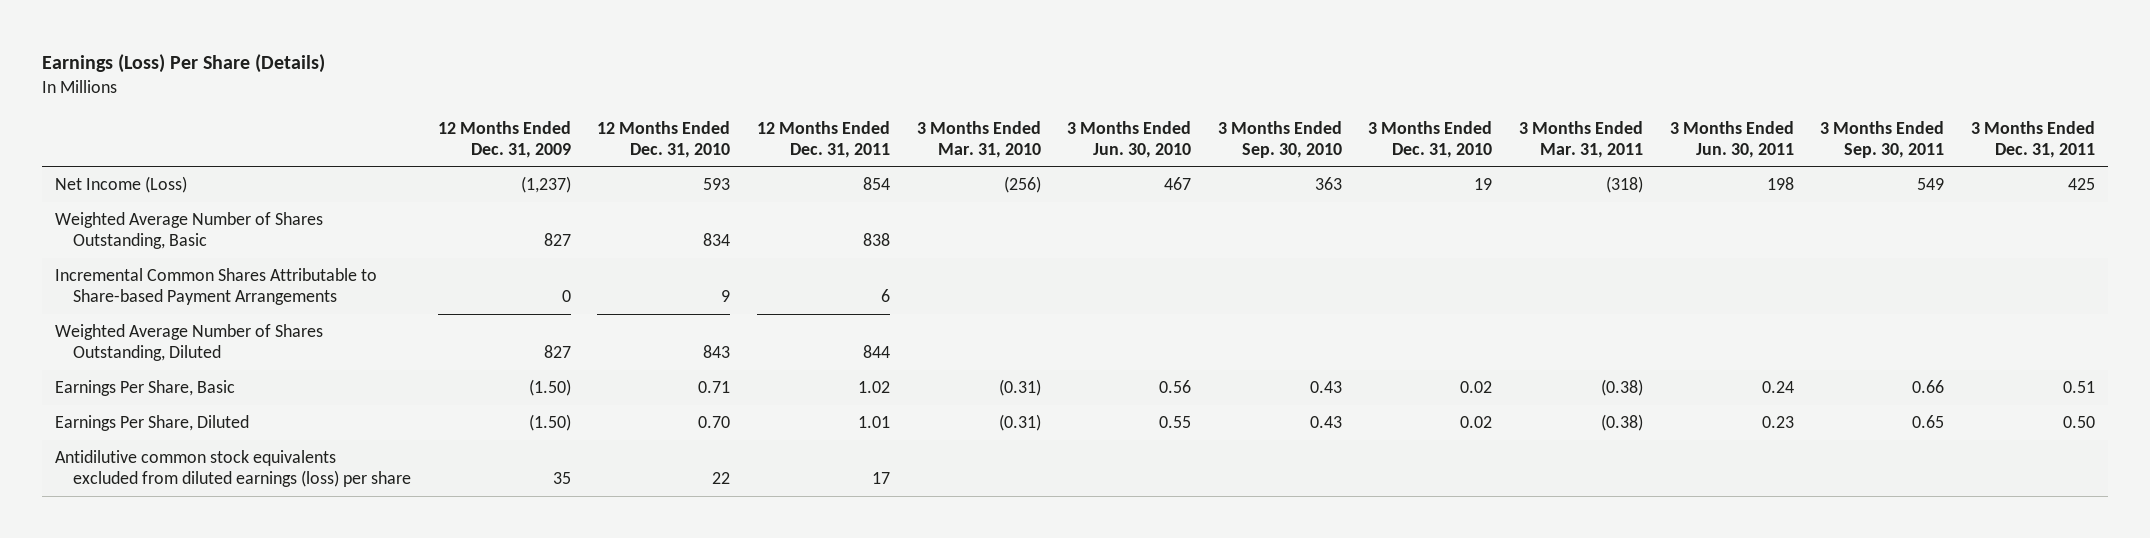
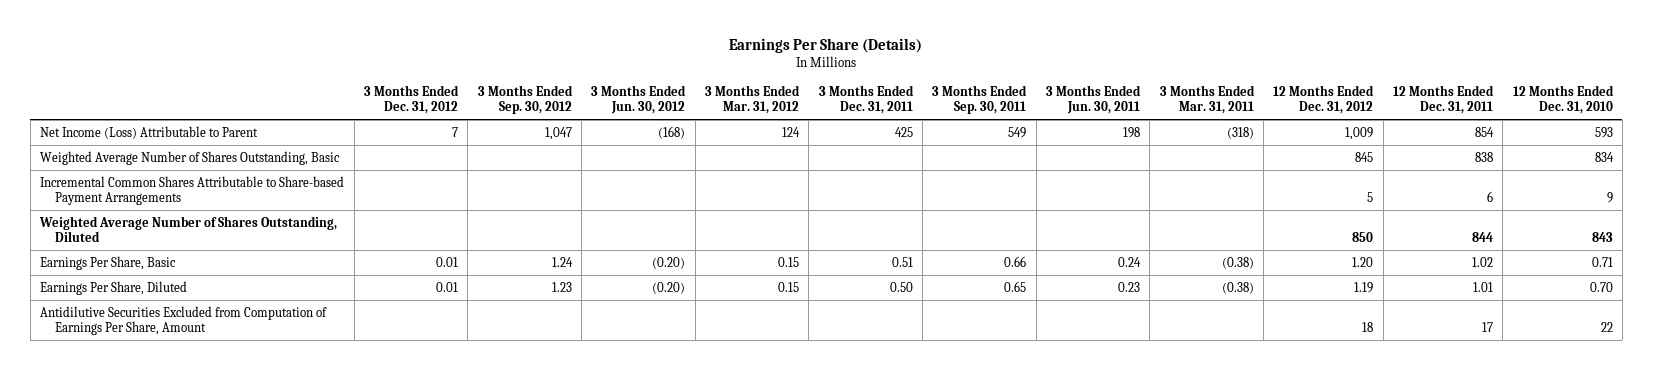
- Earnings (Loss) Per Share (Details)
+ Earnings Per Share (Details)
- | 12 Months Ended Dec. 31, 2009 | 12 Months Ended Dec. 31, 2010 | 12 Months Ended Dec. 31, 2011 | 3 Months Ended Mar. 31, 2010 | 3 Months Ended Jun. 30, 2010 | 3 Months Ended Sep. 30, 2010 | 3 Months Ended Dec. 31, 2010 | 3 Months Ended Mar. 31, 2011 | 3 Months Ended Jun. 30, 2011 | 3 Months Ended Sep. 30, 2011 | 3 Months Ended Dec. 31, 2011
+ | 3 Months Ended Dec. 31, 2012 | 3 Months Ended Sep. 30, 2012 | 3 Months Ended Jun. 30, 2012 | 3 Months Ended Mar. 31, 2012 | 3 Months Ended Dec. 31, 2011 | 3 Months Ended Sep. 30, 2011 | 3 Months Ended Jun. 30, 2011 | 3 Months Ended Mar. 31, 2011 | 12 Months Ended Dec. 31, 2012 | 12 Months Ended Dec. 31, 2011 | 12 Months Ended Dec. 31, 2010
- Net Income (Loss) | (1,237) | 593 | 854 | (256) | 467 | 363 | 19 | (318) | 198 | 549 | 425
+ Net Income (Loss) Attributable to Parent | 7 | 1,047 | (168) | 124 | 425 | 549 | 198 | (318) | 1,009 | 854 | 593
- Antidilutive common stock equivalents excluded from diluted earnings (loss) per share | 35 | 22 | 17 | | | | | | | |
+ Antidilutive Securities Excluded from Computation of Earnings Per Share, Amount | | | | | | | | | 18 | 17 | 22

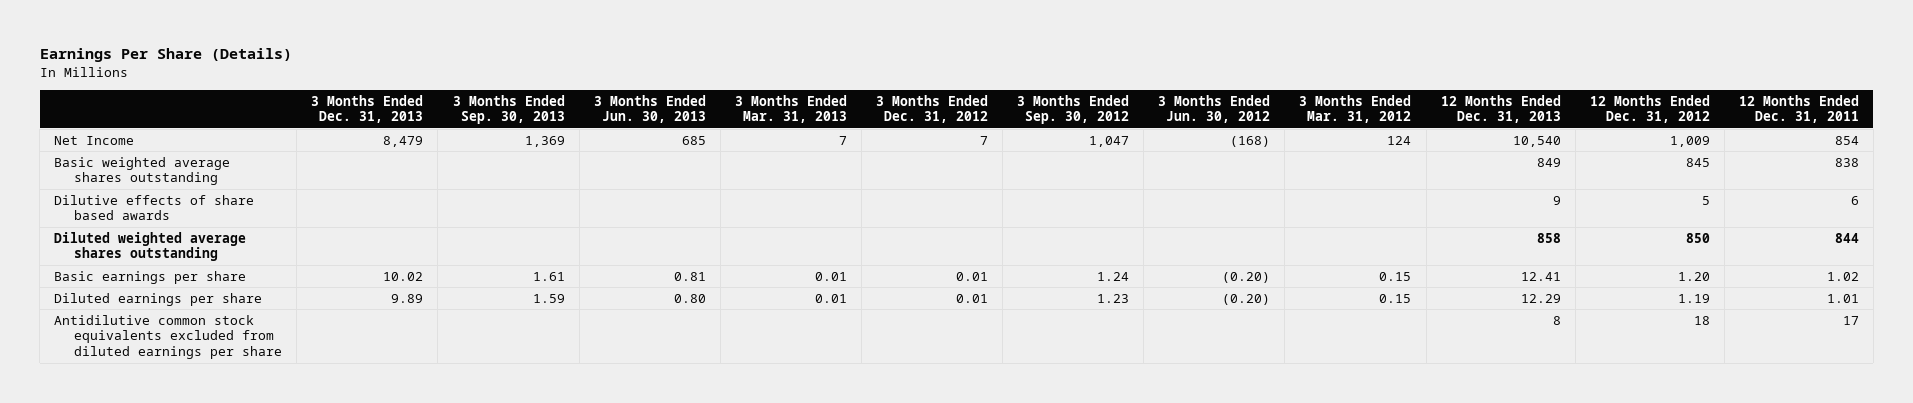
- | 3 Months Ended Dec. 31, 2012 | 3 Months Ended Sep. 30, 2012 | 3 Months Ended Jun. 30, 2012 | 3 Months Ended Mar. 31, 2012 | 3 Months Ended Dec. 31, 2011 | 3 Months Ended Sep. 30, 2011 | 3 Months Ended Jun. 30, 2011 | 3 Months Ended Mar. 31, 2011 | 12 Months Ended Dec. 31, 2012 | 12 Months Ended Dec. 31, 2011 | 12 Months Ended Dec. 31, 2010
+ | 3 Months Ended Dec. 31, 2013 | 3 Months Ended Sep. 30, 2013 | 3 Months Ended Jun. 30, 2013 | 3 Months Ended Mar. 31, 2013 | 3 Months Ended Dec. 31, 2012 | 3 Months Ended Sep. 30, 2012 | 3 Months Ended Jun. 30, 2012 | 3 Months Ended Mar. 31, 2012 | 12 Months Ended Dec. 31, 2013 | 12 Months Ended Dec. 31, 2012 | 12 Months Ended Dec. 31, 2011
- Net Income (Loss) Attributable to Parent | 7 | 1,047 | (168) | 124 | 425 | 549 | 198 | (318) | 1,009 | 854 | 593
- Weighted Average Number of Shares Outstanding, Basic | | | | | | | | | 845 | 838 | 834
- Incremental Common Shares Attributable to Share-based Payment Arrangements | | | | | | | | | 5 | 6 | 9
- Weighted Average Number of Shares Outstanding, Diluted | | | | | | | | | 850 | 844 | 843
- Earnings Per Share, Basic | 0.01 | 1.24 | (0.20) | 0.15 | 0.51 | 0.66 | 0.24 | (0.38) | 1.20 | 1.02 | 0.71
- Earnings Per Share, Diluted | 0.01 | 1.23 | (0.20) | 0.15 | 0.50 | 0.65 | 0.23 | (0.38) | 1.19 | 1.01 | 0.70
- Antidilutive Securities Excluded from Computation of Earnings Per Share, Amount | | | | | | | | | 18 | 17 | 22
+ Net Income | 8,479 | 1,369 | 685 | 7 | 7 | 1,047 | (168) | 124 | 10,540 | 1,009 | 854
+ Basic weighted average shares outstanding | | | | | | | | | 849 | 845 | 838
+ Dilutive effects of share based awards | | | | | | | | | 9 | 5 | 6
+ Diluted weighted average shares outstanding | | | | | | | | | 858 | 850 | 844
+ Basic earnings per share | 10.02 | 1.61 | 0.81 | 0.01 | 0.01 | 1.24 | (0.20) | 0.15 | 12.41 | 1.20 | 1.02
+ Diluted earnings per share | 9.89 | 1.59 | 0.80 | 0.01 | 0.01 | 1.23 | (0.20) | 0.15 | 12.29 | 1.19 | 1.01
+ Antidilutive common stock equivalents excluded from diluted earnings per share | | | | | | | | | 8 | 18 | 17

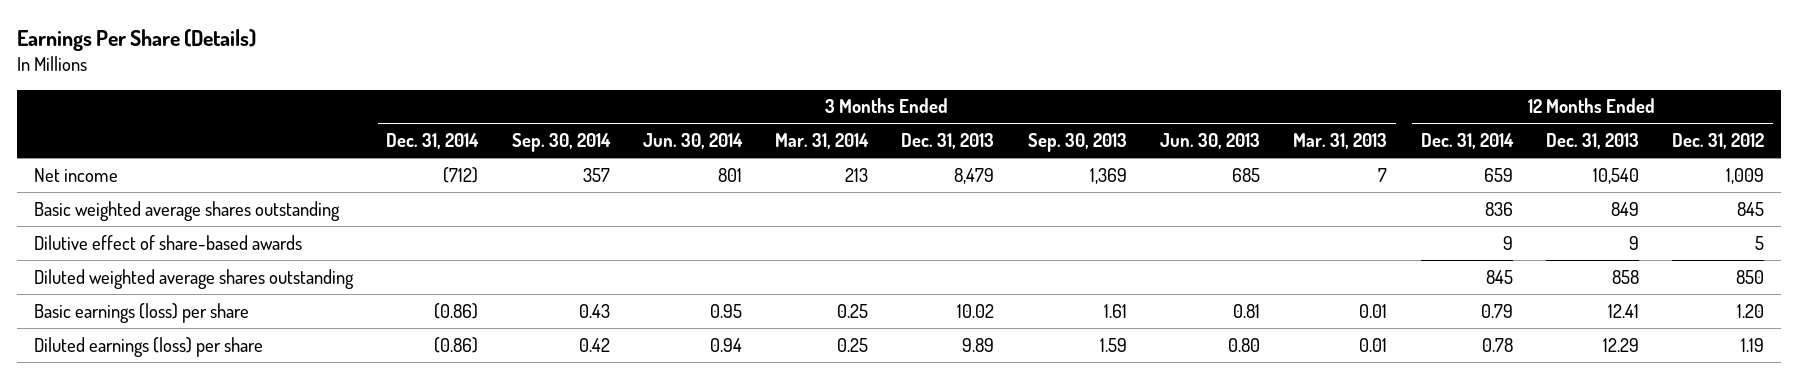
- | 3 Months Ended Dec. 31, 2013 | 3 Months Ended Sep. 30, 2013 | 3 Months Ended Jun. 30, 2013 | 3 Months Ended Mar. 31, 2013 | 3 Months Ended Dec. 31, 2012 | 3 Months Ended Sep. 30, 2012 | 3 Months Ended Jun. 30, 2012 | 3 Months Ended Mar. 31, 2012 | 12 Months Ended Dec. 31, 2013 | 12 Months Ended Dec. 31, 2012 | 12 Months Ended Dec. 31, 2011
+ | 3 Months Ended Dec. 31, 2014 | 3 Months Ended Sep. 30, 2014 | 3 Months Ended Jun. 30, 2014 | 3 Months Ended Mar. 31, 2014 | 3 Months Ended Dec. 31, 2013 | 3 Months Ended Sep. 30, 2013 | 3 Months Ended Jun. 30, 2013 | 3 Months Ended Mar. 31, 2013 | 12 Months Ended Dec. 31, 2014 | 12 Months Ended Dec. 31, 2013 | 12 Months Ended Dec. 31, 2012
- Net Income | 8,479 | 1,369 | 685 | 7 | 7 | 1,047 | (168) | 124 | 10,540 | 1,009 | 854
+ Net income | (712) | 357 | 801 | 213 | 8,479 | 1,369 | 685 | 7 | 659 | 10,540 | 1,009
- Dilutive effects of share based awards | | | | | | | | | 9 | 5 | 6
+ Dilutive effect of share-based awards | | | | | | | | | 9 | 9 | 5
- Basic earnings per share | 10.02 | 1.61 | 0.81 | 0.01 | 0.01 | 1.24 | (0.20) | 0.15 | 12.41 | 1.20 | 1.02
- Diluted earnings per share | 9.89 | 1.59 | 0.80 | 0.01 | 0.01 | 1.23 | (0.20) | 0.15 | 12.29 | 1.19 | 1.01
- Antidilutive common stock equivalents excluded from diluted earnings per share | | | | | | | | | 8 | 18 | 17
+ Basic earnings (loss) per share | (0.86) | 0.43 | 0.95 | 0.25 | 10.02 | 1.61 | 0.81 | 0.01 | 0.79 | 12.41 | 1.20
+ Diluted earnings (loss) per share | (0.86) | 0.42 | 0.94 | 0.25 | 9.89 | 1.59 | 0.80 | 0.01 | 0.78 | 12.29 | 1.19

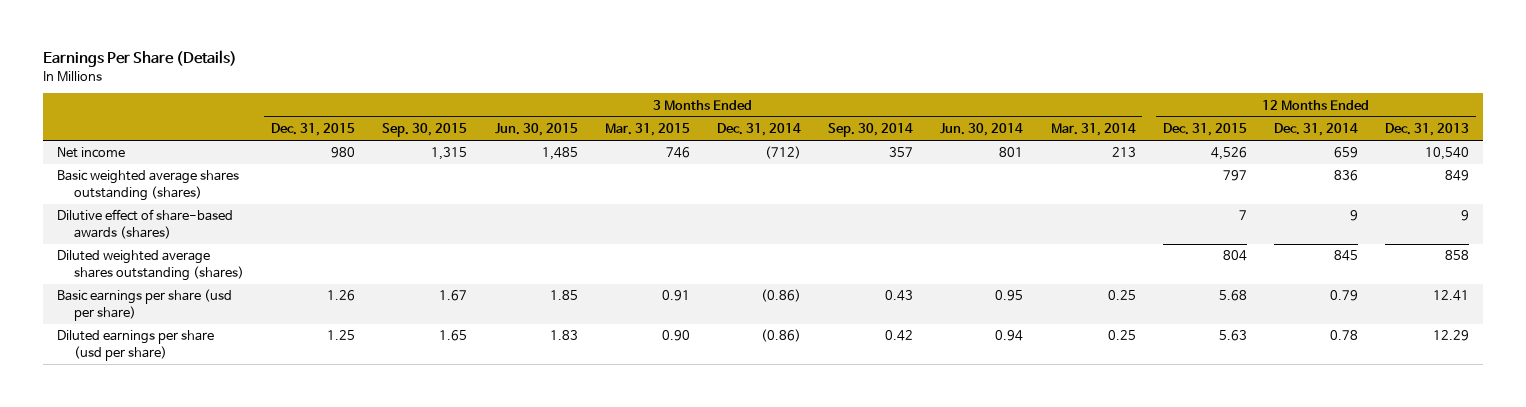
- | 3 Months Ended Dec. 31, 2014 | 3 Months Ended Sep. 30, 2014 | 3 Months Ended Jun. 30, 2014 | 3 Months Ended Mar. 31, 2014 | 3 Months Ended Dec. 31, 2013 | 3 Months Ended Sep. 30, 2013 | 3 Months Ended Jun. 30, 2013 | 3 Months Ended Mar. 31, 2013 | 12 Months Ended Dec. 31, 2014 | 12 Months Ended Dec. 31, 2013 | 12 Months Ended Dec. 31, 2012
+ | 3 Months Ended Dec. 31, 2015 | 3 Months Ended Sep. 30, 2015 | 3 Months Ended Jun. 30, 2015 | 3 Months Ended Mar. 31, 2015 | 3 Months Ended Dec. 31, 2014 | 3 Months Ended Sep. 30, 2014 | 3 Months Ended Jun. 30, 2014 | 3 Months Ended Mar. 31, 2014 | 12 Months Ended Dec. 31, 2015 | 12 Months Ended Dec. 31, 2014 | 12 Months Ended Dec. 31, 2013
- Basic weighted average shares outstanding | | | | | | | | | 836 | 849 | 845
- Dilutive effect of share-based awards | | | | | | | | | 9 | 9 | 5
- Diluted weighted average shares outstanding | | | | | | | | | 845 | 858 | 850
- Basic earnings (loss) per share | (0.86) | 0.43 | 0.95 | 0.25 | 10.02 | 1.61 | 0.81 | 0.01 | 0.79 | 12.41 | 1.20
- Diluted earnings (loss) per share | (0.86) | 0.42 | 0.94 | 0.25 | 9.89 | 1.59 | 0.80 | 0.01 | 0.78 | 12.29 | 1.19
+ Basic weighted average shares outstanding (shares) | | | | | | | | | 797 | 836 | 849
+ Dilutive effect of share-based awards (shares) | | | | | | | | | 7 | 9 | 9
+ Diluted weighted average shares outstanding (shares) | | | | | | | | | 804 | 845 | 858
+ Basic earnings per share (usd per share) | 1.26 | 1.67 | 1.85 | 0.91 | (0.86) | 0.43 | 0.95 | 0.25 | 5.68 | 0.79 | 12.41
+ Diluted earnings per share (usd per share) | 1.25 | 1.65 | 1.83 | 0.90 | (0.86) | 0.42 | 0.94 | 0.25 | 5.63 | 0.78 | 12.29

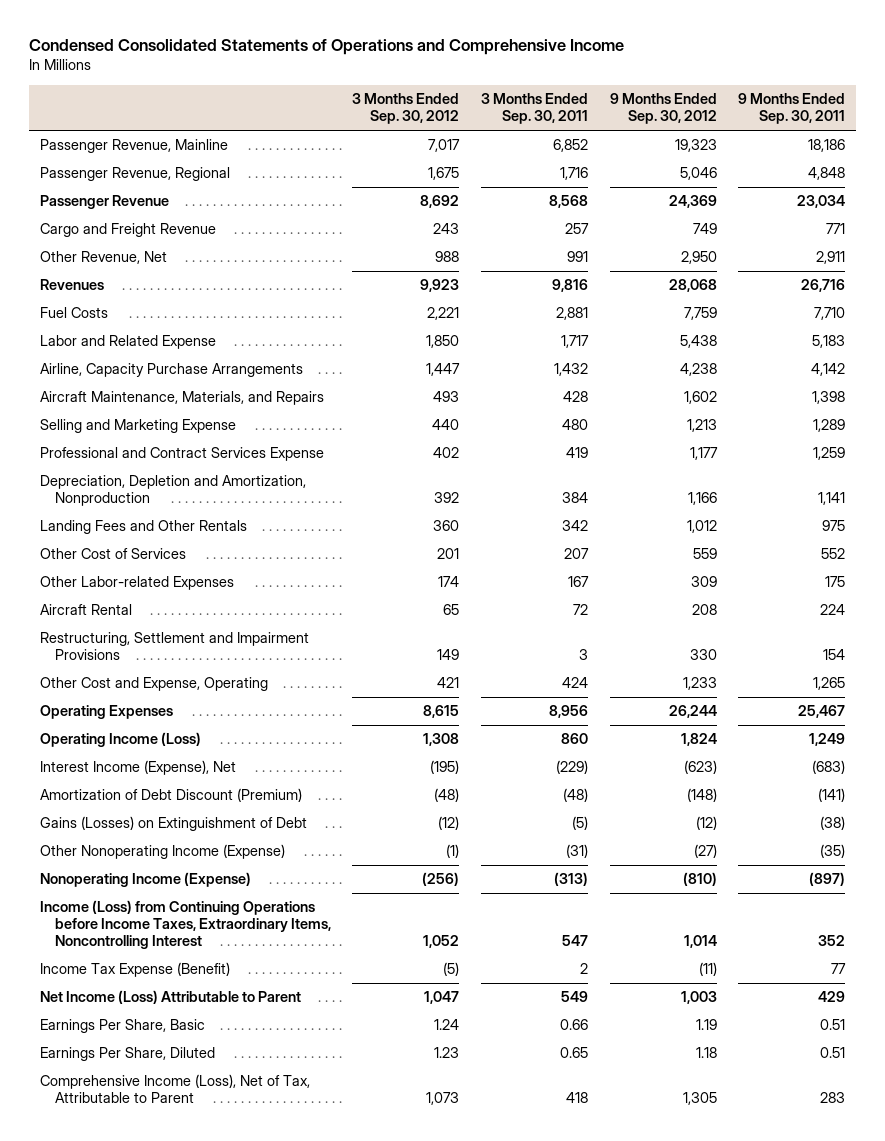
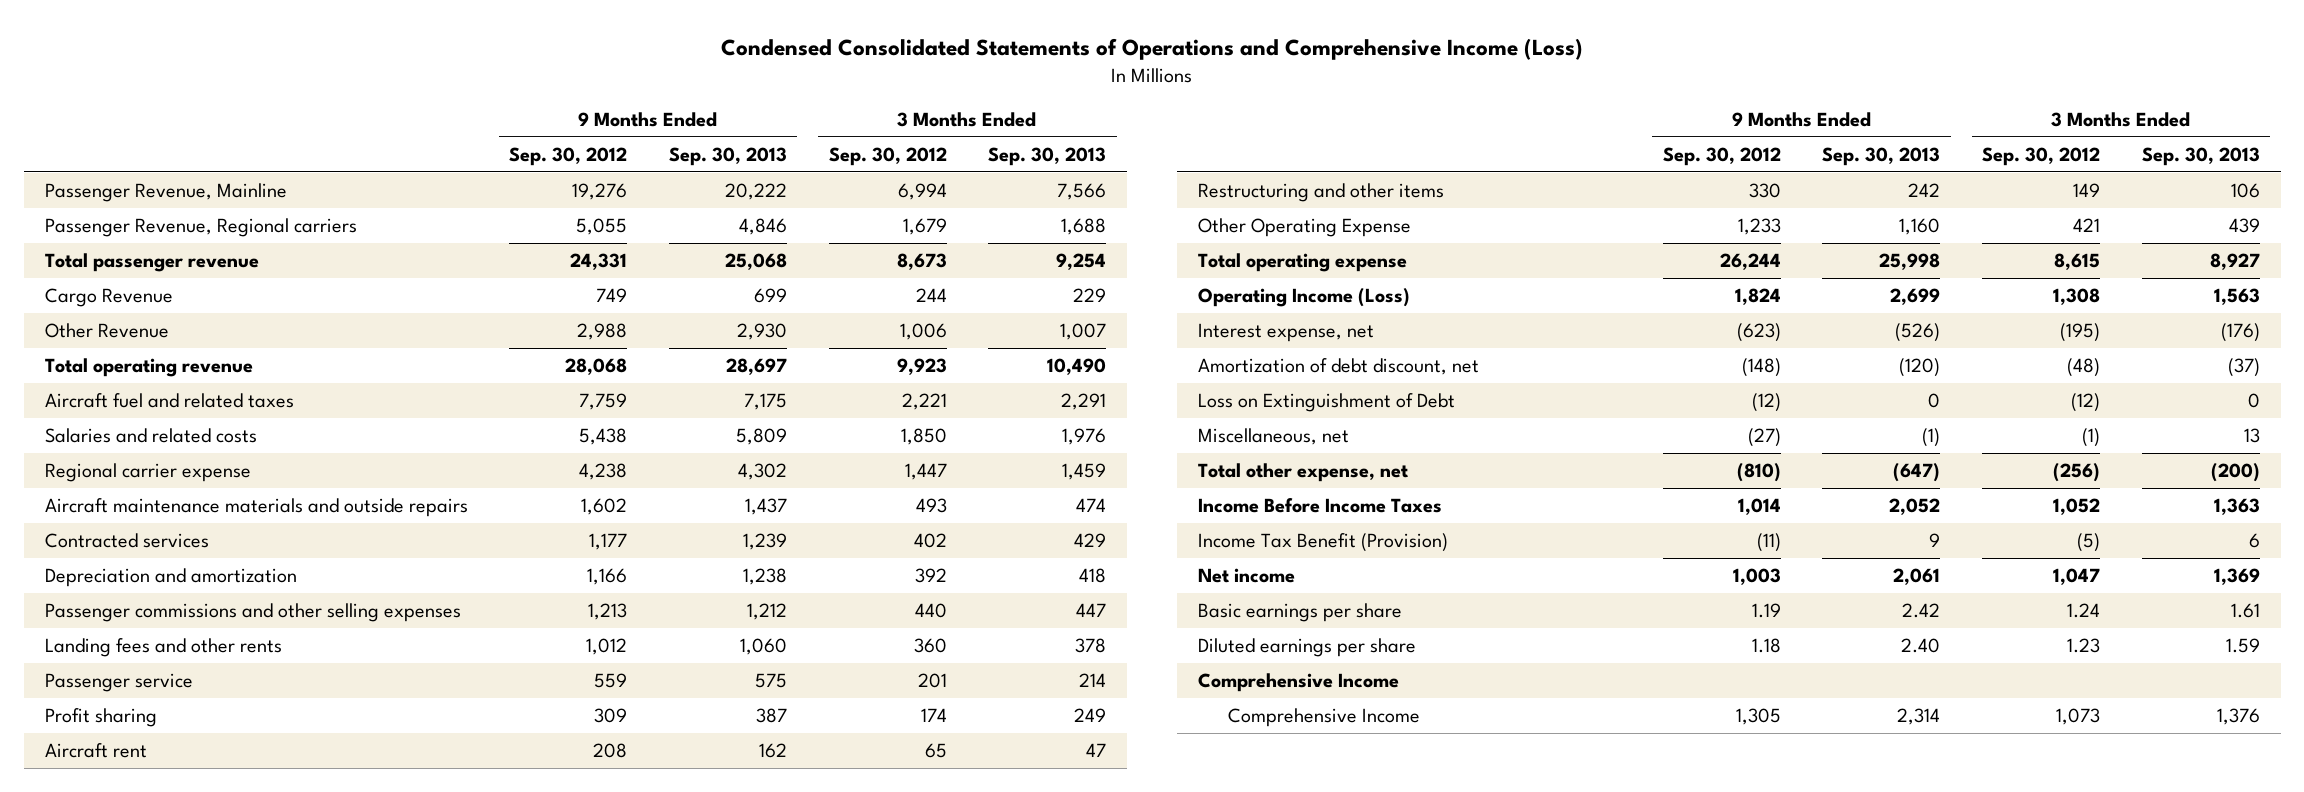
- Condensed Consolidated Statements of Operations and Comprehensive Income
+ Condensed Consolidated Statements of Operations and Comprehensive Income (Loss)
- | 3 Months Ended Sep. 30, 2012 | 3 Months Ended Sep. 30, 2011 | 9 Months Ended Sep. 30, 2012 | 9 Months Ended Sep. 30, 2011
+ | 9 Months Ended Sep. 30, 2012 | 9 Months Ended Sep. 30, 2013 | 3 Months Ended Sep. 30, 2012 | 3 Months Ended Sep. 30, 2013
- Passenger Revenue, Mainline | 7,017 | 6,852 | 19,323 | 18,186
- Passenger Revenue, Regional | 1,675 | 1,716 | 5,046 | 4,848
- Passenger Revenue | 8,692 | 8,568 | 24,369 | 23,034
- Cargo and Freight Revenue | 243 | 257 | 749 | 771
- Other Revenue, Net | 988 | 991 | 2,950 | 2,911
- Revenues | 9,923 | 9,816 | 28,068 | 26,716
- Fuel Costs | 2,221 | 2,881 | 7,759 | 7,710
- Labor and Related Expense | 1,850 | 1,717 | 5,438 | 5,183
- Airline, Capacity Purchase Arrangements | 1,447 | 1,432 | 4,238 | 4,142
- Aircraft Maintenance, Materials, and Repairs | 493 | 428 | 1,602 | 1,398
- Selling and Marketing Expense | 440 | 480 | 1,213 | 1,289
- Professional and Contract Services Expense | 402 | 419 | 1,177 | 1,259
- Depreciation, Depletion and Amortization, Nonproduction | 392 | 384 | 1,166 | 1,141
- Landing Fees and Other Rentals | 360 | 342 | 1,012 | 975
- Other Cost of Services | 201 | 207 | 559 | 552
- Other Labor-related Expenses | 174 | 167 | 309 | 175
- Aircraft Rental | 65 | 72 | 208 | 224
- Restructuring, Settlement and Impairment Provisions | 149 | 3 | 330 | 154
- Other Cost and Expense, Operating | 421 | 424 | 1,233 | 1,265
- Operating Expenses | 8,615 | 8,956 | 26,244 | 25,467
+ Passenger Revenue, Mainline | 19,276 | 20,222 | 6,994 | 7,566
+ Passenger Revenue, Regional carriers | 5,055 | 4,846 | 1,679 | 1,688
+ Total passenger revenue | 24,331 | 25,068 | 8,673 | 9,254
+ Cargo Revenue | 749 | 699 | 244 | 229
+ Other Revenue | 2,988 | 2,930 | 1,006 | 1,007
+ Total operating revenue | 28,068 | 28,697 | 9,923 | 10,490
+ Aircraft fuel and related taxes | 7,759 | 7,175 | 2,221 | 2,291
+ Salaries and related costs | 5,438 | 5,809 | 1,850 | 1,976
+ Regional carrier expense | 4,238 | 4,302 | 1,447 | 1,459
+ Aircraft maintenance materials and outside repairs | 1,602 | 1,437 | 493 | 474
+ Contracted services | 1,177 | 1,239 | 402 | 429
+ Depreciation and amortization | 1,166 | 1,238 | 392 | 418
+ Passenger commissions and other selling expenses | 1,213 | 1,212 | 440 | 447
+ Landing fees and other rents | 1,012 | 1,060 | 360 | 378
+ Passenger service | 559 | 575 | 201 | 214
+ Profit sharing | 309 | 387 | 174 | 249
+ Aircraft rent | 208 | 162 | 65 | 47
+ Restructuring and other items | 330 | 242 | 149 | 106
+ Other Operating Expense | 1,233 | 1,160 | 421 | 439
+ Total operating expense | 26,244 | 25,998 | 8,615 | 8,927
- Interest Income (Expense), Net | (195) | (229) | (623) | (683)
- Amortization of Debt Discount (Premium) | (48) | (48) | (148) | (141)
- Gains (Losses) on Extinguishment of Debt | (12) | (5) | (12) | (38)
- Other Nonoperating Income (Expense) | (1) | (31) | (27) | (35)
- Nonoperating Income (Expense) | (256) | (313) | (810) | (897)
- Income (Loss) from Continuing Operations before Income Taxes, Extraordinary Items, Noncontrolling Interest | 1,052 | 547 | 1,014 | 352
- Income Tax Expense (Benefit) | (5) | 2 | (11) | 77
- Net Income (Loss) Attributable to Parent | 1,047 | 549 | 1,003 | 429
- Earnings Per Share, Basic | 1.24 | 0.66 | 1.19 | 0.51
- Earnings Per Share, Diluted | 1.23 | 0.65 | 1.18 | 0.51
- Comprehensive Income (Loss), Net of Tax, Attributable to Parent | 1,073 | 418 | 1,305 | 283
+ Interest expense, net | (623) | (526) | (195) | (176)
+ Amortization of debt discount, net | (148) | (120) | (48) | (37)
+ Loss on Extinguishment of Debt | (12) | 0 | (12) | 0
+ Miscellaneous, net | (27) | (1) | (1) | 13
+ Total other expense, net | (810) | (647) | (256) | (200)
+ Income Before Income Taxes | 1,014 | 2,052 | 1,052 | 1,363
+ Income Tax Benefit (Provision) | (11) | 9 | (5) | 6
+ Net income | 1,003 | 2,061 | 1,047 | 1,369
+ Basic earnings per share | 1.19 | 2.42 | 1.24 | 1.61
+ Diluted earnings per share | 1.18 | 2.40 | 1.23 | 1.59
+ Comprehensive Income
+ Comprehensive Income | 1,305 | 2,314 | 1,073 | 1,376

